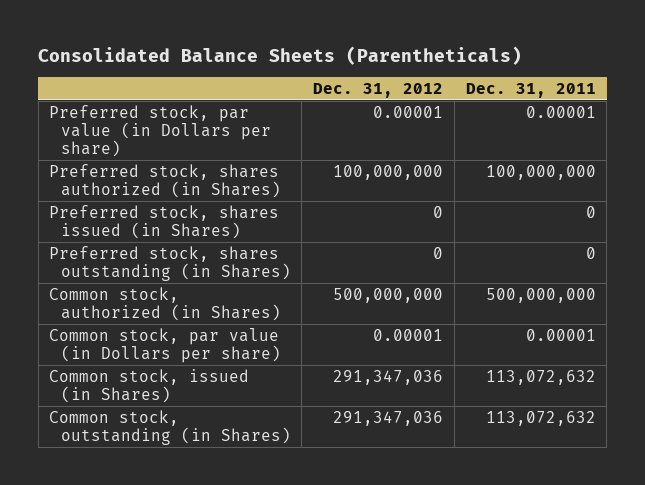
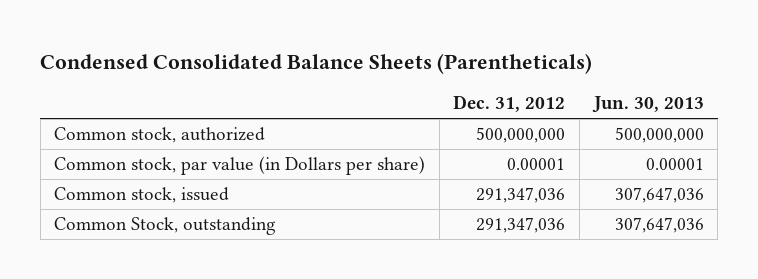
- Consolidated Balance Sheets (Parentheticals)
+ Condensed Consolidated Balance Sheets (Parentheticals)
- | Dec. 31, 2012 | Dec. 31, 2011
+ | Dec. 31, 2012 | Jun. 30, 2013
- Preferred stock, par value (in Dollars per share) | 0.00001 | 0.00001
- Preferred stock, shares authorized (in Shares) | 100,000,000 | 100,000,000
- Preferred stock, shares issued (in Shares) | 0 | 0
- Preferred stock, shares outstanding (in Shares) | 0 | 0
- Common stock, authorized (in Shares) | 500,000,000 | 500,000,000
+ Common stock, authorized | 500,000,000 | 500,000,000
- Common stock, issued (in Shares) | 291,347,036 | 113,072,632
- Common stock, outstanding (in Shares) | 291,347,036 | 113,072,632
+ Common stock, issued | 291,347,036 | 307,647,036
+ Common Stock, outstanding | 291,347,036 | 307,647,036

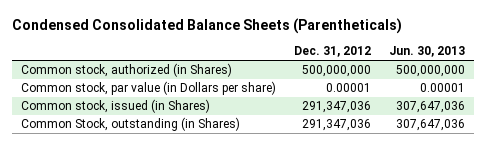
- Common stock, authorized | 500,000,000 | 500,000,000
+ Common stock, authorized (in Shares) | 500,000,000 | 500,000,000
- Common stock, issued | 291,347,036 | 307,647,036
- Common Stock, outstanding | 291,347,036 | 307,647,036
+ Common stock, issued (in Shares) | 291,347,036 | 307,647,036
+ Common Stock, outstanding (in Shares) | 291,347,036 | 307,647,036

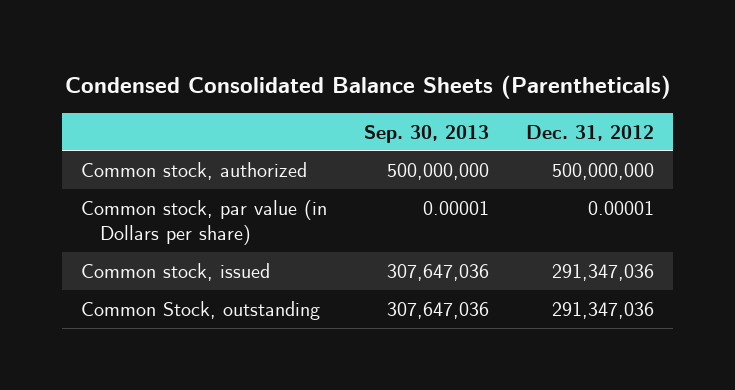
- | Dec. 31, 2012 | Jun. 30, 2013
+ | Sep. 30, 2013 | Dec. 31, 2012
- Common stock, authorized (in Shares) | 500,000,000 | 500,000,000
+ Common stock, authorized | 500,000,000 | 500,000,000
- Common stock, issued (in Shares) | 291,347,036 | 307,647,036
- Common Stock, outstanding (in Shares) | 291,347,036 | 307,647,036
+ Common stock, issued | 307,647,036 | 291,347,036
+ Common Stock, outstanding | 307,647,036 | 291,347,036

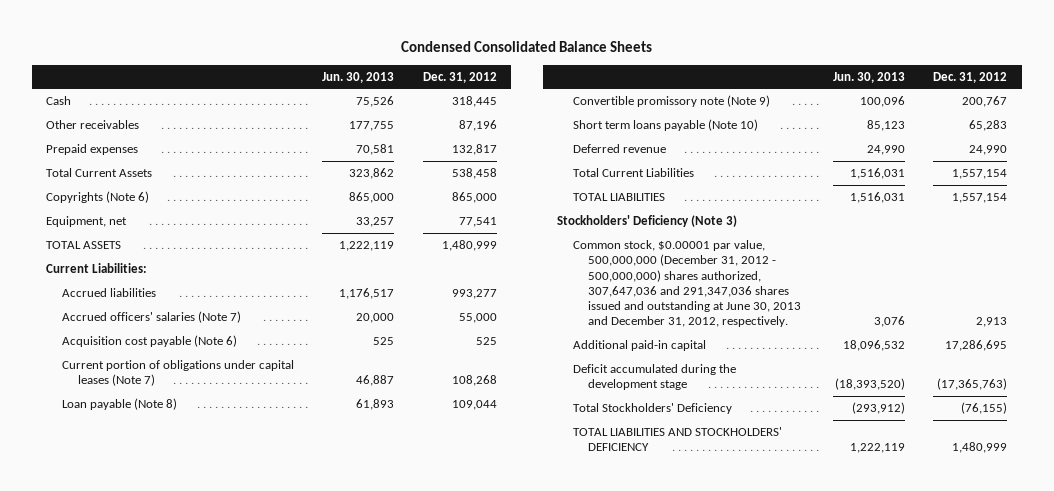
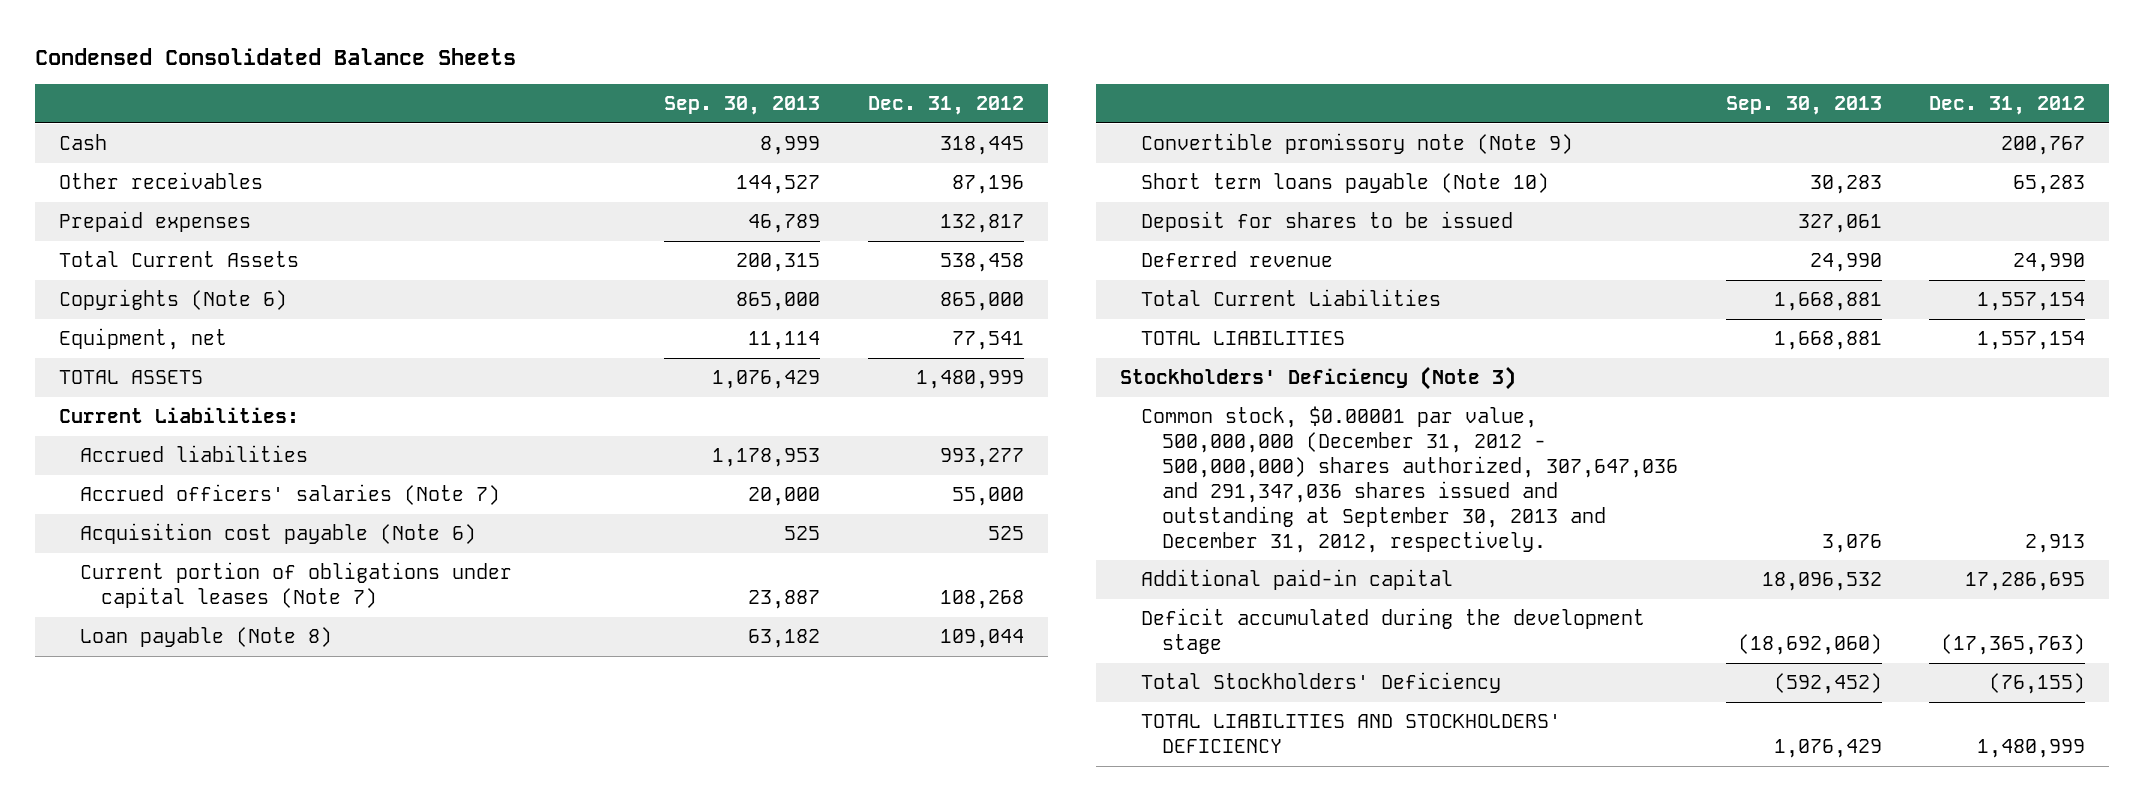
- | Jun. 30, 2013 | Dec. 31, 2012
+ | Sep. 30, 2013 | Dec. 31, 2012
+ Deposit for shares to be issued | 327,061 |
- Common stock, $0.00001 par value, 500,000,000 (December 31, 2012 - 500,000,000) shares authorized, 307,647,036 and 291,347,036 shares issued and outstanding at June 30, 2013 and December 31, 2012, respectively. | 3,076 | 2,913
+ Common stock, $0.00001 par value, 500,000,000 (December 31, 2012 - 500,000,000) shares authorized, 307,647,036 and 291,347,036 shares issued and outstanding at September 30, 2013 and December 31, 2012, respectively. | 3,076 | 2,913

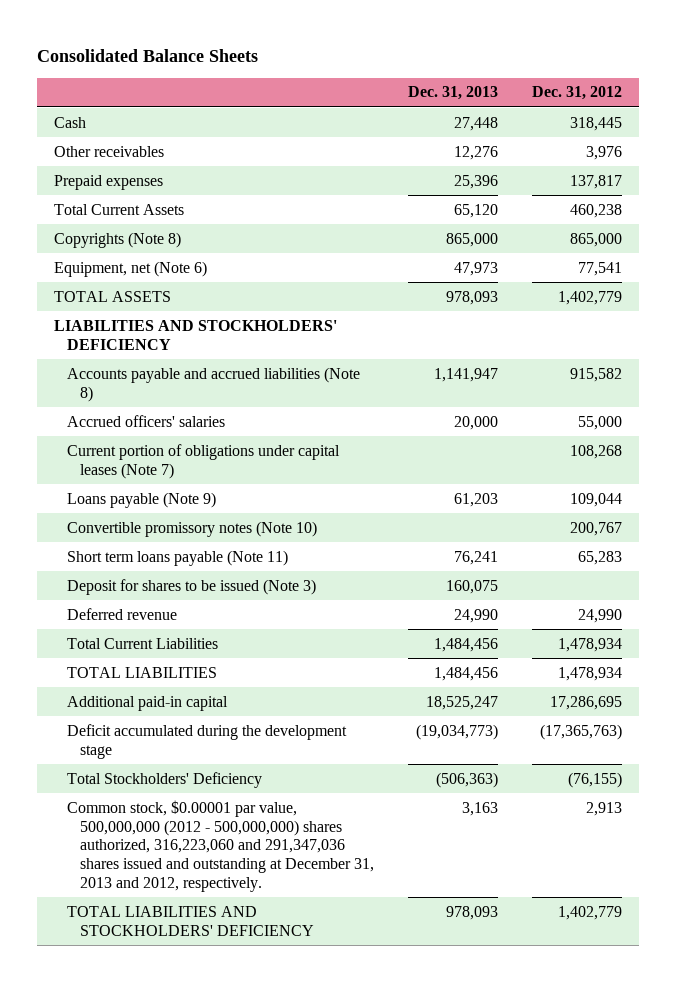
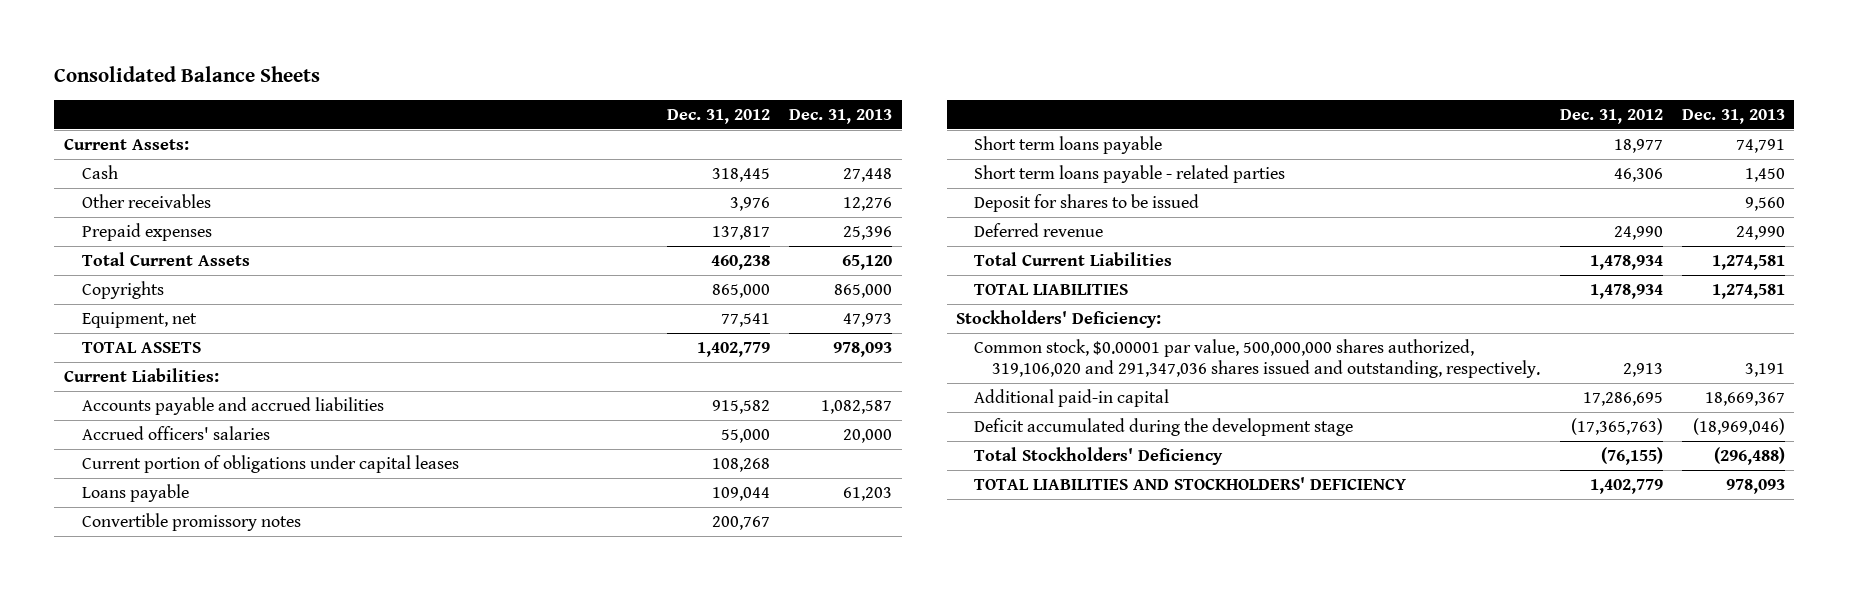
- | Dec. 31, 2013 | Dec. 31, 2012
+ | Dec. 31, 2012 | Dec. 31, 2013
+ Current Assets:
- Copyrights (Note 8) | 865,000 | 865,000
- Equipment, net (Note 6) | 47,973 | 77,541
+ Copyrights | 865,000 | 865,000
+ Equipment, net | 77,541 | 47,973
- LIABILITIES AND STOCKHOLDERS' DEFICIENCY
- Accounts payable and accrued liabilities (Note 8) | 1,141,947 | 915,582
+ Current Liabilities:
+ Accounts payable and accrued liabilities | 915,582 | 1,082,587
- Current portion of obligations under capital leases (Note 7) | | 108,268
- Loans payable (Note 9) | 61,203 | 109,044
- Convertible promissory notes (Note 10) | | 200,767
- Short term loans payable (Note 11) | 76,241 | 65,283
- Deposit for shares to be issued (Note 3) | 160,075 |
+ Current portion of obligations under capital leases | 108,268 |
+ Loans payable | 109,044 | 61,203
+ Convertible promissory notes | 200,767 |
+ Short term loans payable | 18,977 | 74,791
+ Short term loans payable - related parties | 46,306 | 1,450
+ Deposit for shares to be issued | | 9,560
- Total Current Liabilities | 1,484,456 | 1,478,934
- TOTAL LIABILITIES | 1,484,456 | 1,478,934
- Additional paid-in capital | 18,525,247 | 17,286,695
- Deficit accumulated during the development stage | (19,034,773) | (17,365,763)
- Total Stockholders' Deficiency | (506,363) | (76,155)
- Common stock, $0.00001 par value, 500,000,000 (2012 - 500,000,000) shares authorized, 316,223,060 and 291,347,036 shares issued and outstanding at December 31, 2013 and 2012, respectively. | 3,163 | 2,913
+ Total Current Liabilities | 1,478,934 | 1,274,581
+ TOTAL LIABILITIES | 1,478,934 | 1,274,581
+ Stockholders' Deficiency:
+ Common stock, $0.00001 par value, 500,000,000 shares authorized, 319,106,020 and 291,347,036 shares issued and outstanding, respectively. | 2,913 | 3,191
+ Additional paid-in capital | 17,286,695 | 18,669,367
+ Deficit accumulated during the development stage | (17,365,763) | (18,969,046)
+ Total Stockholders' Deficiency | (76,155) | (296,488)

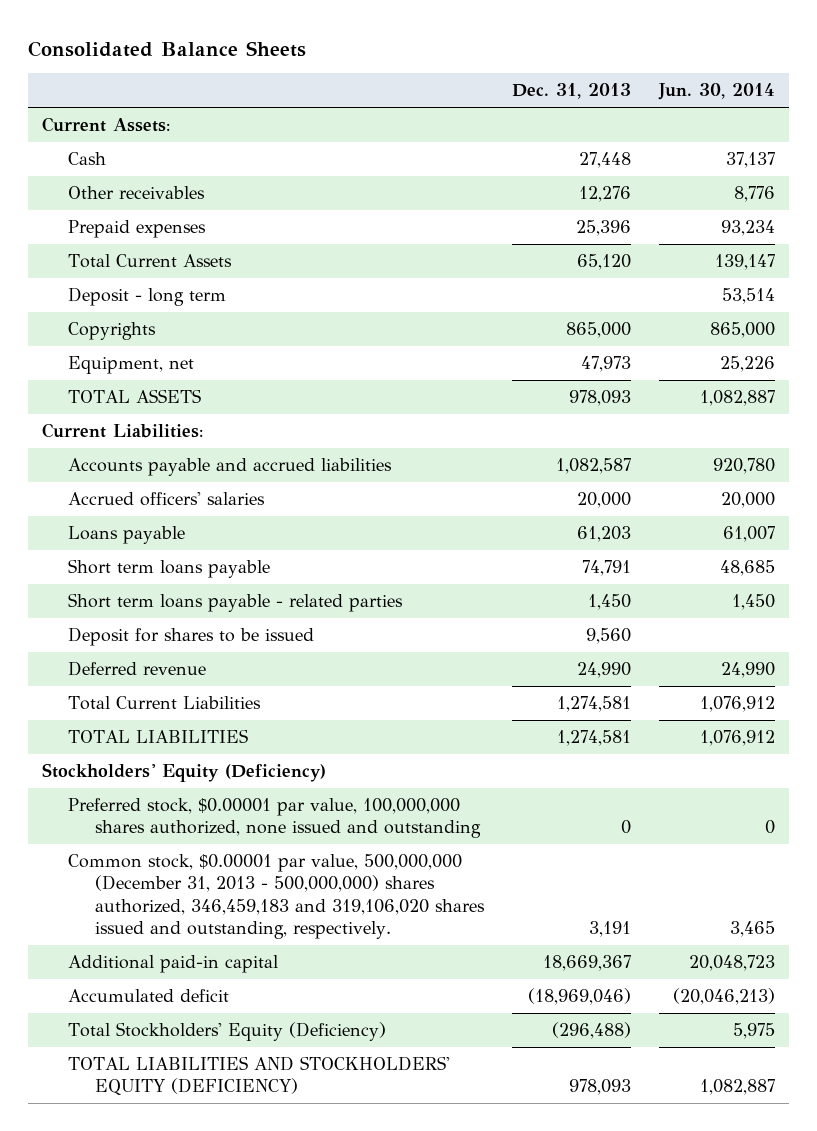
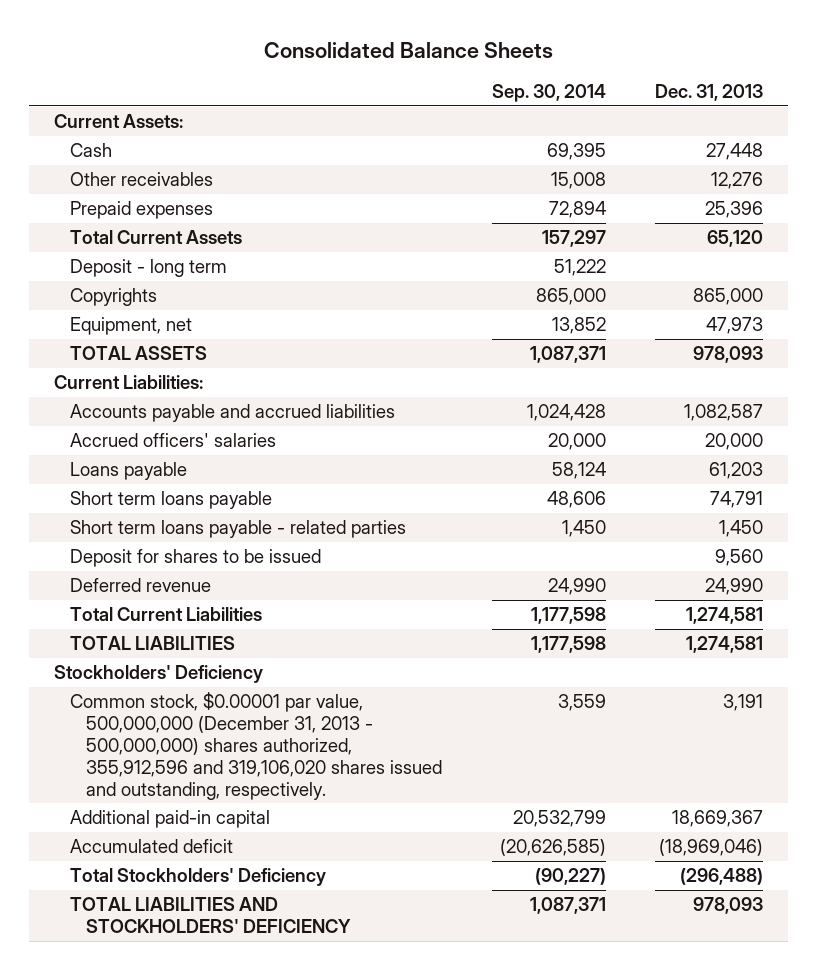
- | Dec. 31, 2013 | Jun. 30, 2014
+ | Sep. 30, 2014 | Dec. 31, 2013
- Stockholders' Equity (Deficiency)
- Preferred stock, $0.00001 par value, 100,000,000 shares authorized, none issued and outstanding | 0 | 0
- Common stock, $0.00001 par value, 500,000,000 (December 31, 2013 - 500,000,000) shares authorized, 346,459,183 and 319,106,020 shares issued and outstanding, respectively. | 3,191 | 3,465
+ Stockholders' Deficiency
+ Common stock, $0.00001 par value, 500,000,000 (December 31, 2013 - 500,000,000) shares authorized, 355,912,596 and 319,106,020 shares issued and outstanding, respectively. | 3,559 | 3,191
- Total Stockholders' Equity (Deficiency) | (296,488) | 5,975
- TOTAL LIABILITIES AND STOCKHOLDERS' EQUITY (DEFICIENCY) | 978,093 | 1,082,887
+ Total Stockholders' Deficiency | (90,227) | (296,488)
+ TOTAL LIABILITIES AND STOCKHOLDERS' DEFICIENCY | 1,087,371 | 978,093

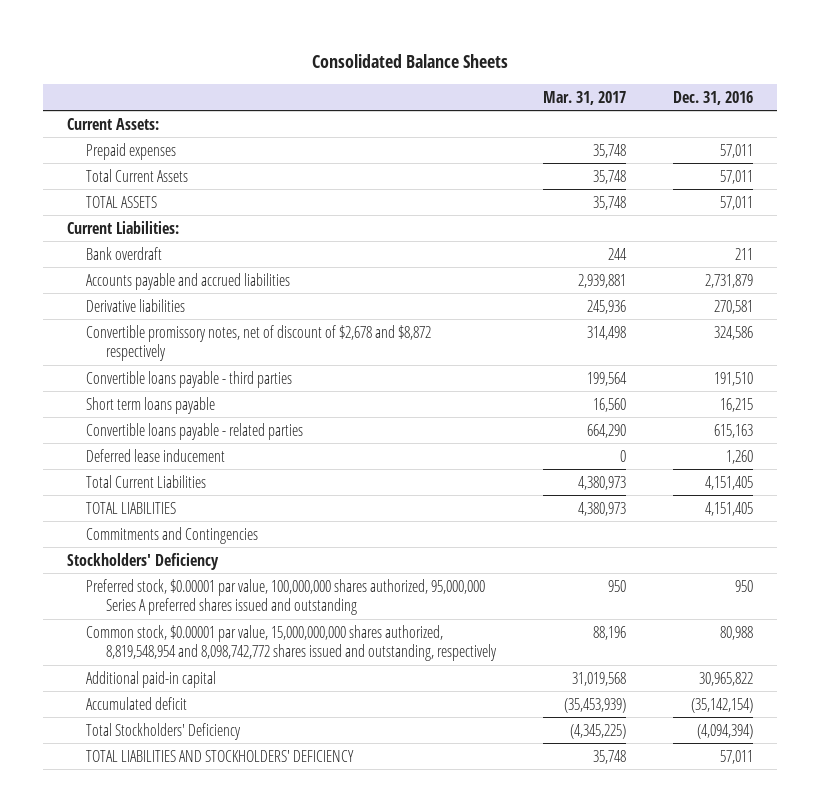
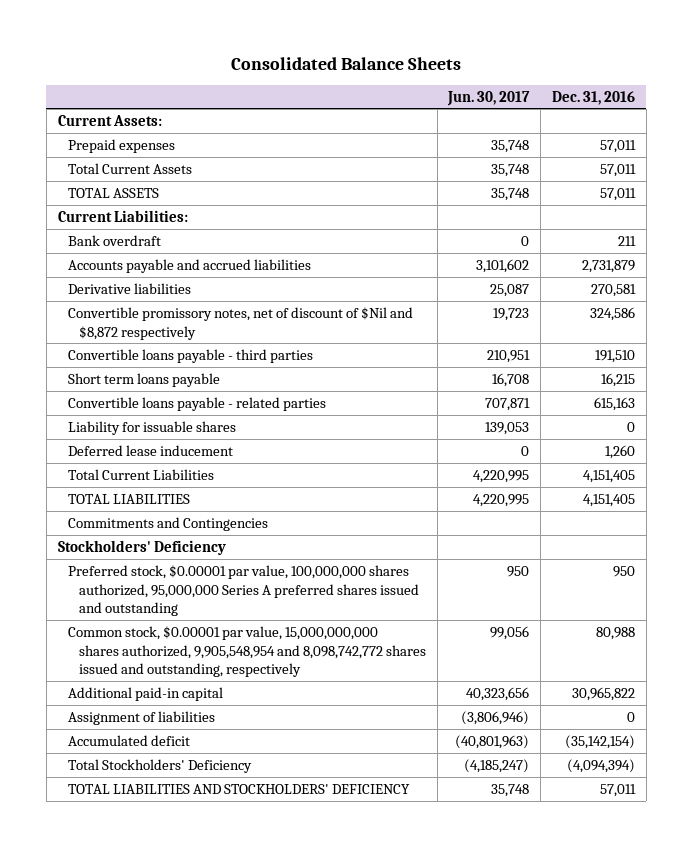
- | Mar. 31, 2017 | Dec. 31, 2016
+ | Jun. 30, 2017 | Dec. 31, 2016
- Convertible promissory notes, net of discount of $2,678 and $8,872 respectively | 314,498 | 324,586
+ Convertible promissory notes, net of discount of $Nil and $8,872 respectively | 19,723 | 324,586
+ Liability for issuable shares | 139,053 | 0
- Common stock, $0.00001 par value, 15,000,000,000 shares authorized, 8,819,548,954 and 8,098,742,772 shares issued and outstanding, respectively | 88,196 | 80,988
+ Common stock, $0.00001 par value, 15,000,000,000 shares authorized, 9,905,548,954 and 8,098,742,772 shares issued and outstanding, respectively | 99,056 | 80,988
+ Assignment of liabilities | (3,806,946) | 0

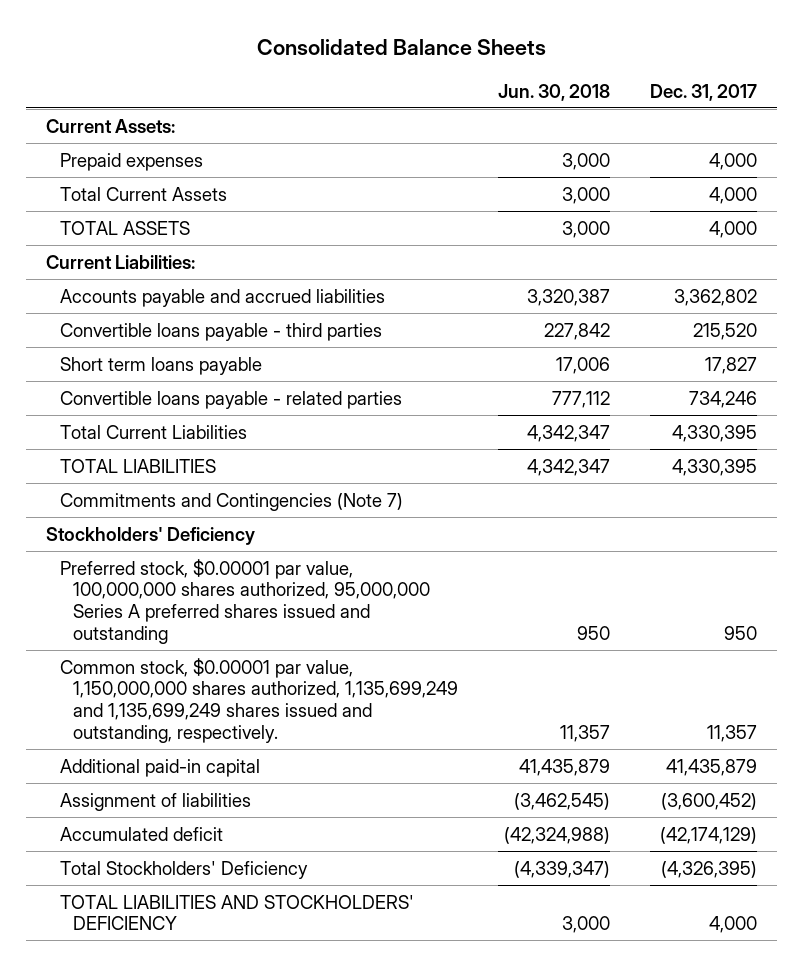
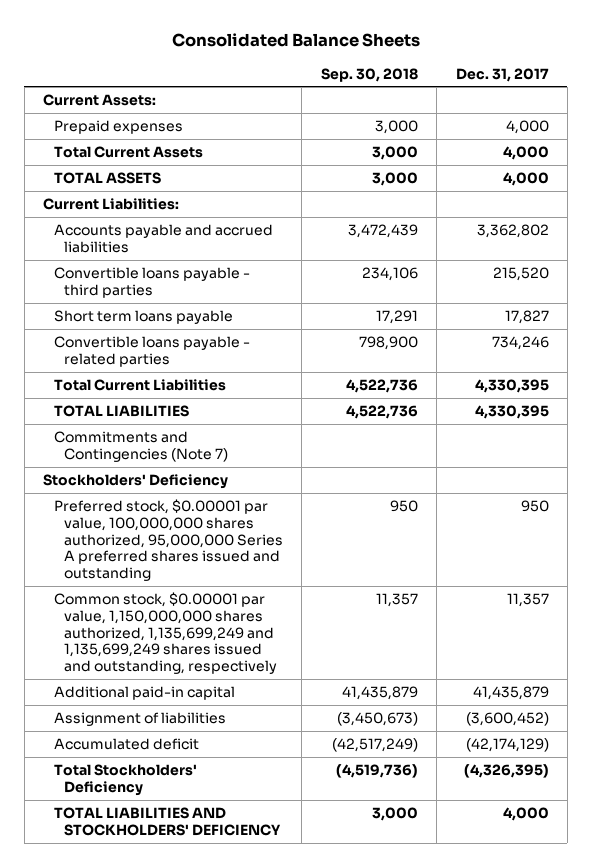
- | Jun. 30, 2018 | Dec. 31, 2017
+ | Sep. 30, 2018 | Dec. 31, 2017
- Common stock, $0.00001 par value, 1,150,000,000 shares authorized, 1,135,699,249 and 1,135,699,249 shares issued and outstanding, respectively. | 11,357 | 11,357
+ Common stock, $0.00001 par value, 1,150,000,000 shares authorized, 1,135,699,249 and 1,135,699,249 shares issued and outstanding, respectively | 11,357 | 11,357

